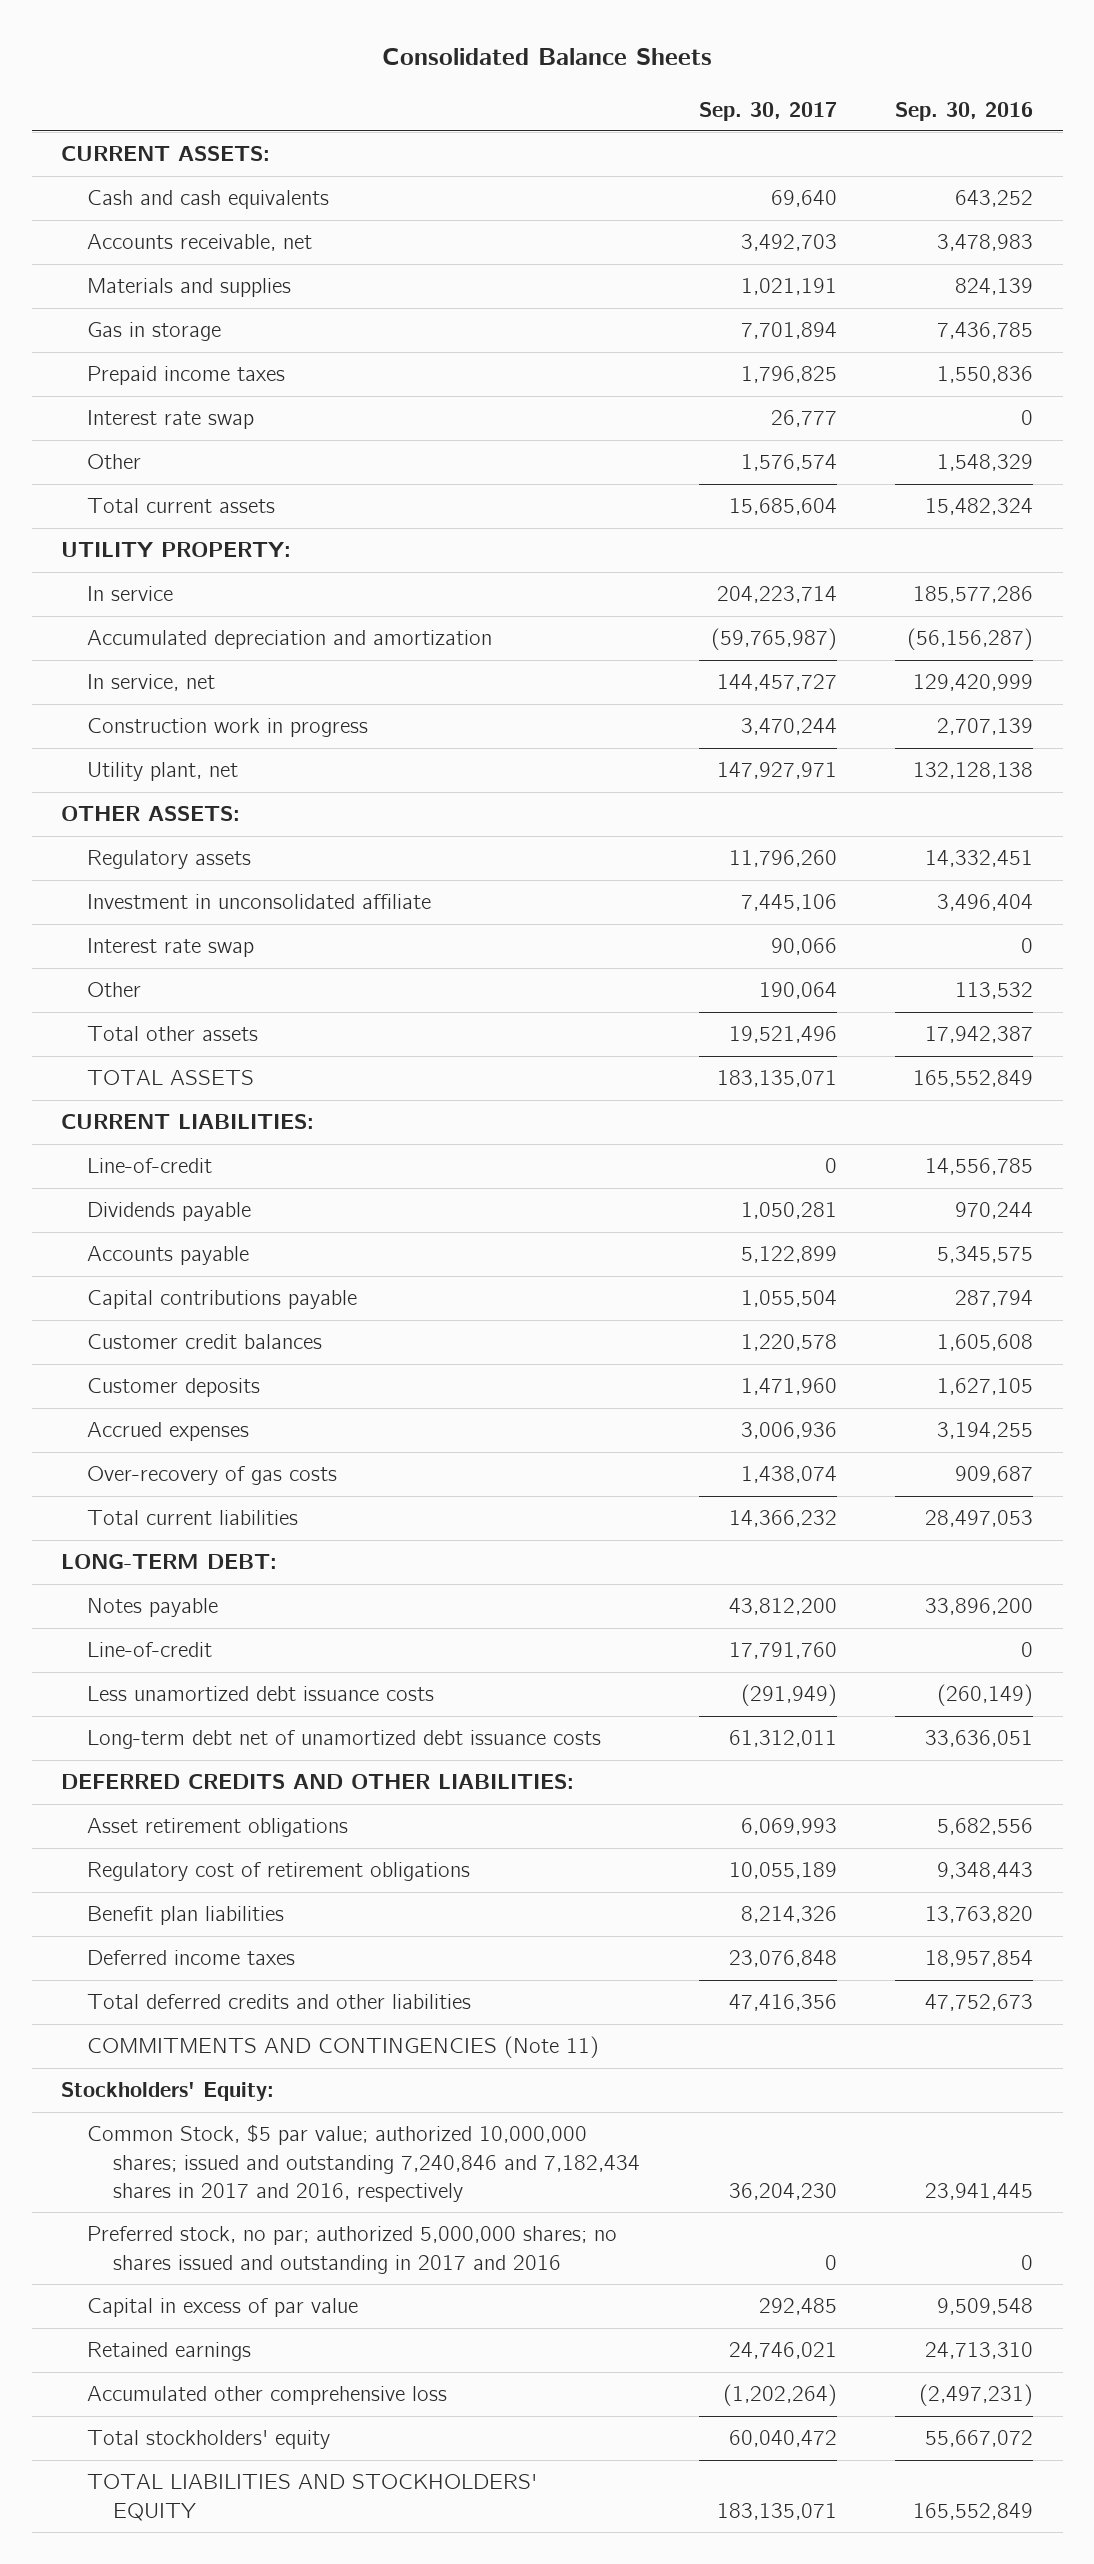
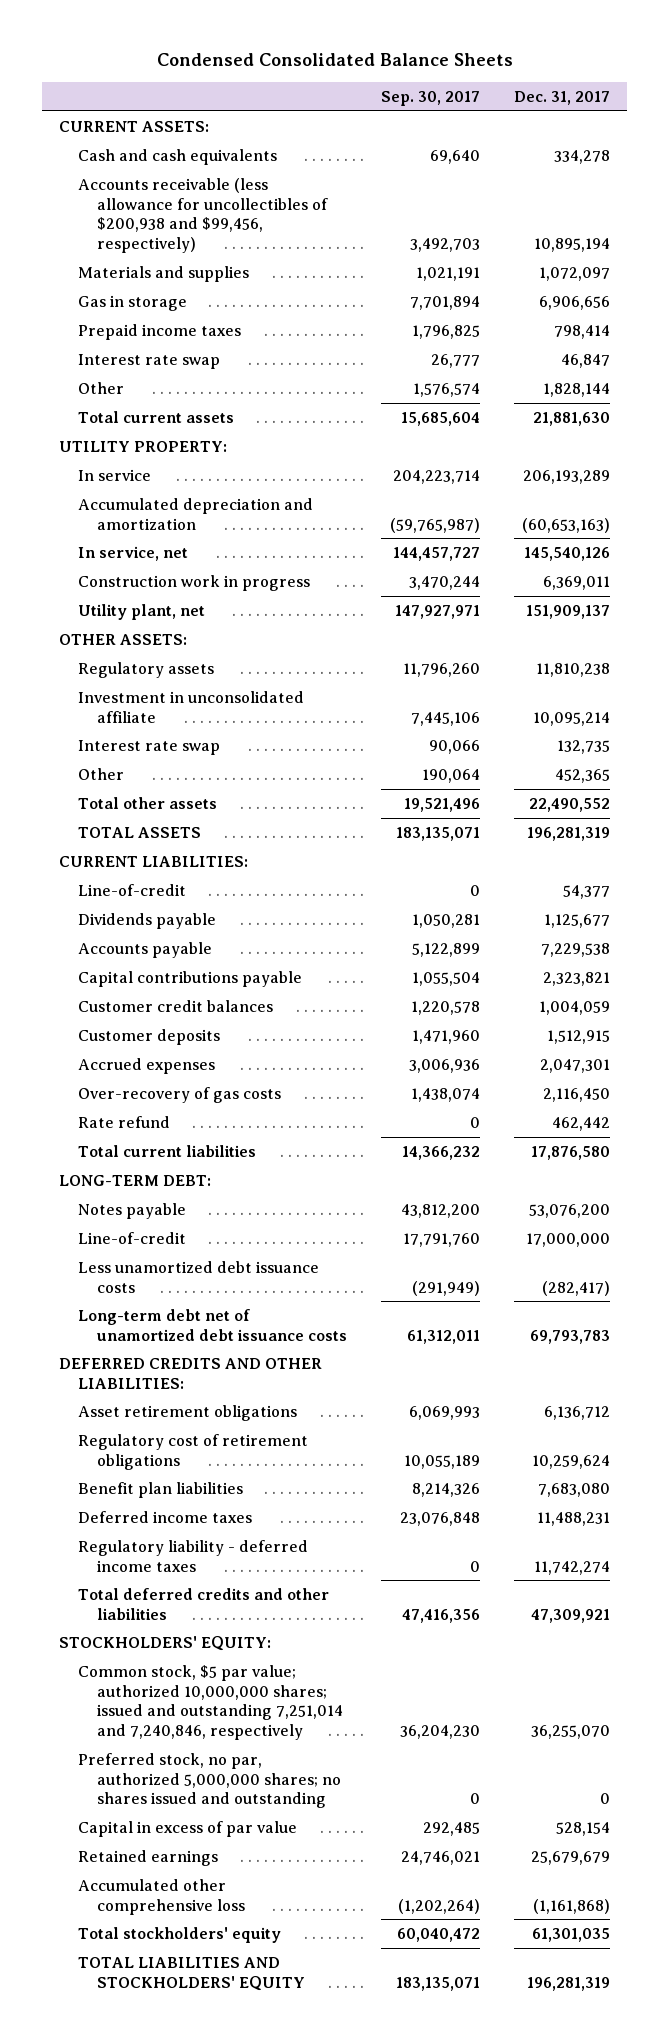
- Consolidated Balance Sheets
+ Condensed Consolidated Balance Sheets
- | Sep. 30, 2017 | Sep. 30, 2016
+ | Sep. 30, 2017 | Dec. 31, 2017
- Accounts receivable, net | 3,492,703 | 3,478,983
+ Accounts receivable (less allowance for uncollectibles of $200,938 and $99,456, respectively) | 3,492,703 | 10,895,194
+ Rate refund | 0 | 462,442
+ Regulatory liability - deferred income taxes | 0 | 11,742,274
- COMMITMENTS AND CONTINGENCIES (Note 11)
- Stockholders' Equity:
- Common Stock, $5 par value; authorized 10,000,000 shares; issued and outstanding 7,240,846 and 7,182,434 shares in 2017 and 2016, respectively | 36,204,230 | 23,941,445
- Preferred stock, no par; authorized 5,000,000 shares; no shares issued and outstanding in 2017 and 2016 | 0 | 0
+ STOCKHOLDERS' EQUITY:
+ Common stock, $5 par value; authorized 10,000,000 shares; issued and outstanding 7,251,014 and 7,240,846, respectively | 36,204,230 | 36,255,070
+ Preferred stock, no par, authorized 5,000,000 shares; no shares issued and outstanding | 0 | 0

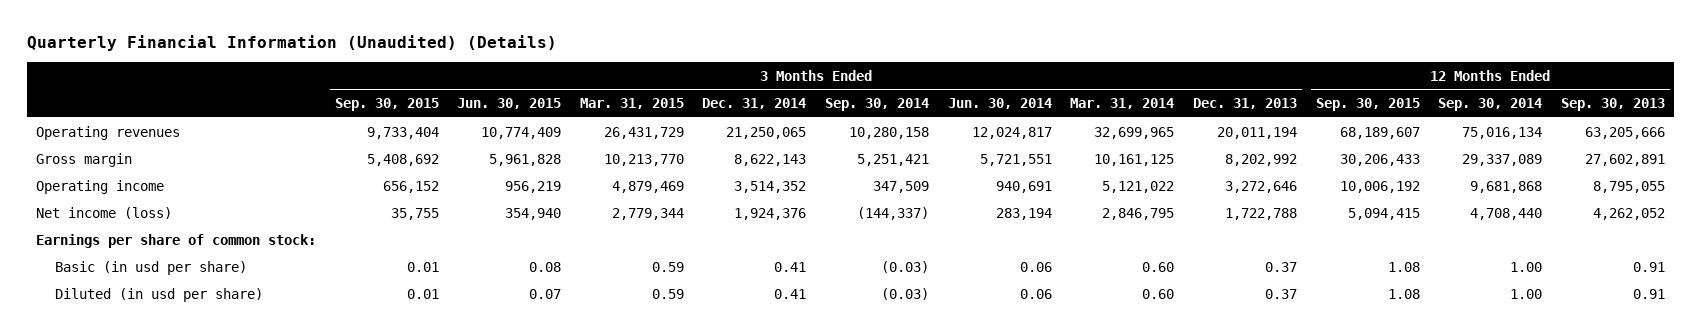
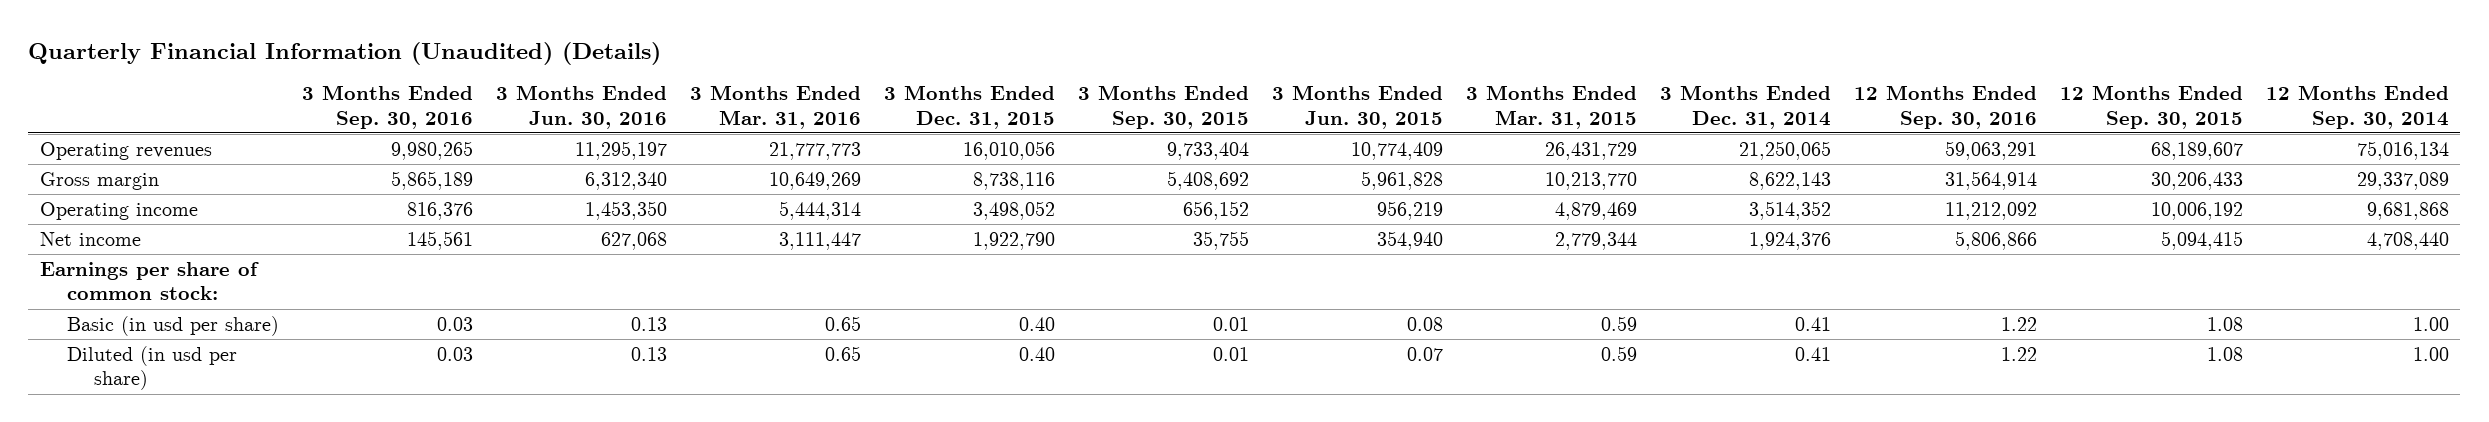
- | 3 Months Ended Sep. 30, 2015 | 3 Months Ended Jun. 30, 2015 | 3 Months Ended Mar. 31, 2015 | 3 Months Ended Dec. 31, 2014 | 3 Months Ended Sep. 30, 2014 | 3 Months Ended Jun. 30, 2014 | 3 Months Ended Mar. 31, 2014 | 3 Months Ended Dec. 31, 2013 | 12 Months Ended Sep. 30, 2015 | 12 Months Ended Sep. 30, 2014 | 12 Months Ended Sep. 30, 2013
+ | 3 Months Ended Sep. 30, 2016 | 3 Months Ended Jun. 30, 2016 | 3 Months Ended Mar. 31, 2016 | 3 Months Ended Dec. 31, 2015 | 3 Months Ended Sep. 30, 2015 | 3 Months Ended Jun. 30, 2015 | 3 Months Ended Mar. 31, 2015 | 3 Months Ended Dec. 31, 2014 | 12 Months Ended Sep. 30, 2016 | 12 Months Ended Sep. 30, 2015 | 12 Months Ended Sep. 30, 2014
- Net income (loss) | 35,755 | 354,940 | 2,779,344 | 1,924,376 | (144,337) | 283,194 | 2,846,795 | 1,722,788 | 5,094,415 | 4,708,440 | 4,262,052
+ Net income | 145,561 | 627,068 | 3,111,447 | 1,922,790 | 35,755 | 354,940 | 2,779,344 | 1,924,376 | 5,806,866 | 5,094,415 | 4,708,440

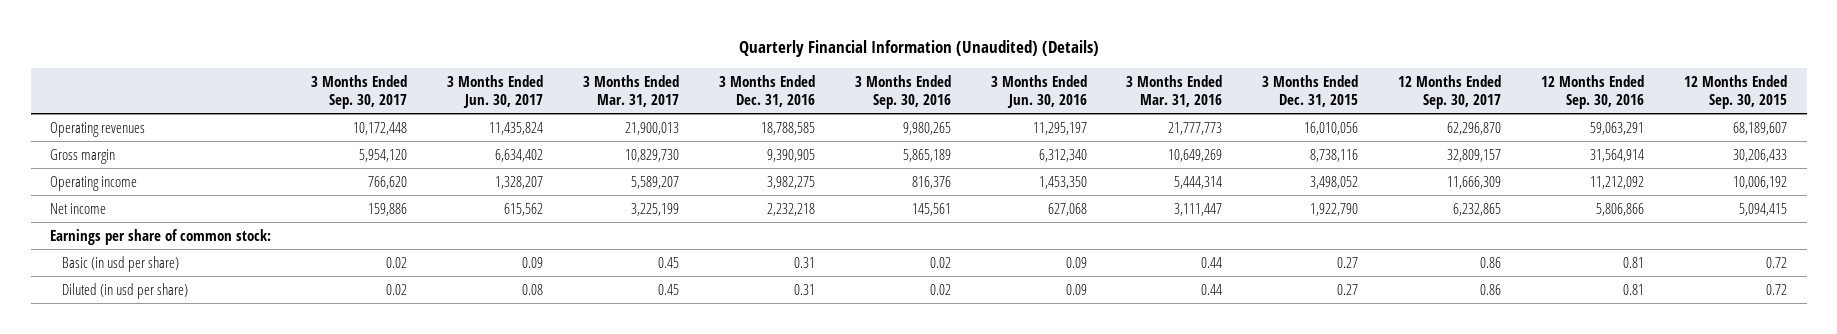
- | 3 Months Ended Sep. 30, 2016 | 3 Months Ended Jun. 30, 2016 | 3 Months Ended Mar. 31, 2016 | 3 Months Ended Dec. 31, 2015 | 3 Months Ended Sep. 30, 2015 | 3 Months Ended Jun. 30, 2015 | 3 Months Ended Mar. 31, 2015 | 3 Months Ended Dec. 31, 2014 | 12 Months Ended Sep. 30, 2016 | 12 Months Ended Sep. 30, 2015 | 12 Months Ended Sep. 30, 2014
+ | 3 Months Ended Sep. 30, 2017 | 3 Months Ended Jun. 30, 2017 | 3 Months Ended Mar. 31, 2017 | 3 Months Ended Dec. 31, 2016 | 3 Months Ended Sep. 30, 2016 | 3 Months Ended Jun. 30, 2016 | 3 Months Ended Mar. 31, 2016 | 3 Months Ended Dec. 31, 2015 | 12 Months Ended Sep. 30, 2017 | 12 Months Ended Sep. 30, 2016 | 12 Months Ended Sep. 30, 2015
- Basic (in usd per share) | 0.03 | 0.13 | 0.65 | 0.40 | 0.01 | 0.08 | 0.59 | 0.41 | 1.22 | 1.08 | 1.00
- Diluted (in usd per share) | 0.03 | 0.13 | 0.65 | 0.40 | 0.01 | 0.07 | 0.59 | 0.41 | 1.22 | 1.08 | 1.00
+ Basic (in usd per share) | 0.02 | 0.09 | 0.45 | 0.31 | 0.02 | 0.09 | 0.44 | 0.27 | 0.86 | 0.81 | 0.72
+ Diluted (in usd per share) | 0.02 | 0.08 | 0.45 | 0.31 | 0.02 | 0.09 | 0.44 | 0.27 | 0.86 | 0.81 | 0.72

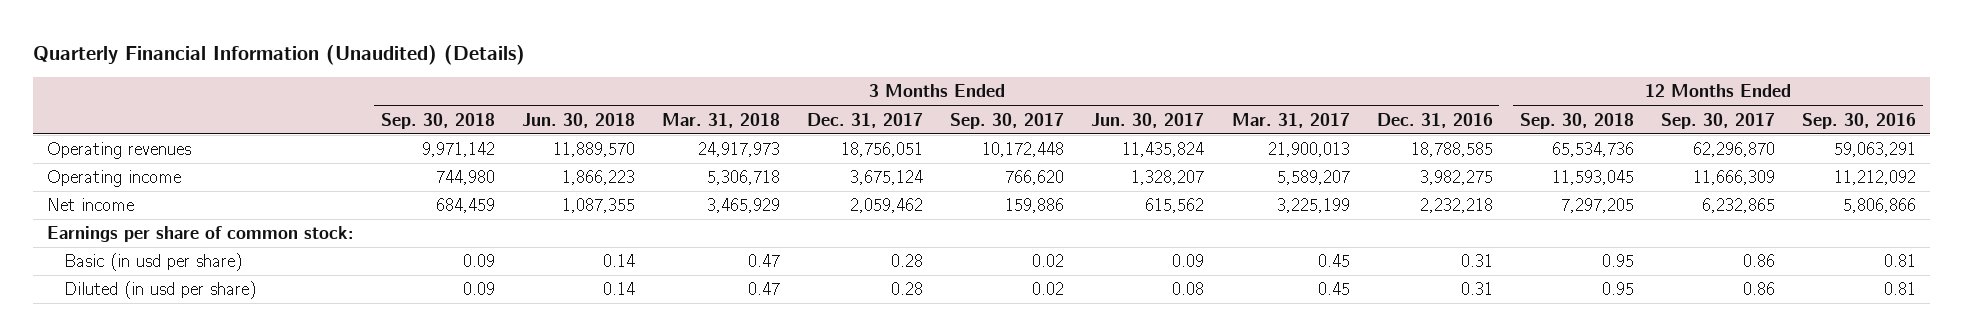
- | 3 Months Ended Sep. 30, 2017 | 3 Months Ended Jun. 30, 2017 | 3 Months Ended Mar. 31, 2017 | 3 Months Ended Dec. 31, 2016 | 3 Months Ended Sep. 30, 2016 | 3 Months Ended Jun. 30, 2016 | 3 Months Ended Mar. 31, 2016 | 3 Months Ended Dec. 31, 2015 | 12 Months Ended Sep. 30, 2017 | 12 Months Ended Sep. 30, 2016 | 12 Months Ended Sep. 30, 2015
+ | 3 Months Ended Sep. 30, 2018 | 3 Months Ended Jun. 30, 2018 | 3 Months Ended Mar. 31, 2018 | 3 Months Ended Dec. 31, 2017 | 3 Months Ended Sep. 30, 2017 | 3 Months Ended Jun. 30, 2017 | 3 Months Ended Mar. 31, 2017 | 3 Months Ended Dec. 31, 2016 | 12 Months Ended Sep. 30, 2018 | 12 Months Ended Sep. 30, 2017 | 12 Months Ended Sep. 30, 2016
- Gross margin | 5,954,120 | 6,634,402 | 10,829,730 | 9,390,905 | 5,865,189 | 6,312,340 | 10,649,269 | 8,738,116 | 32,809,157 | 31,564,914 | 30,206,433

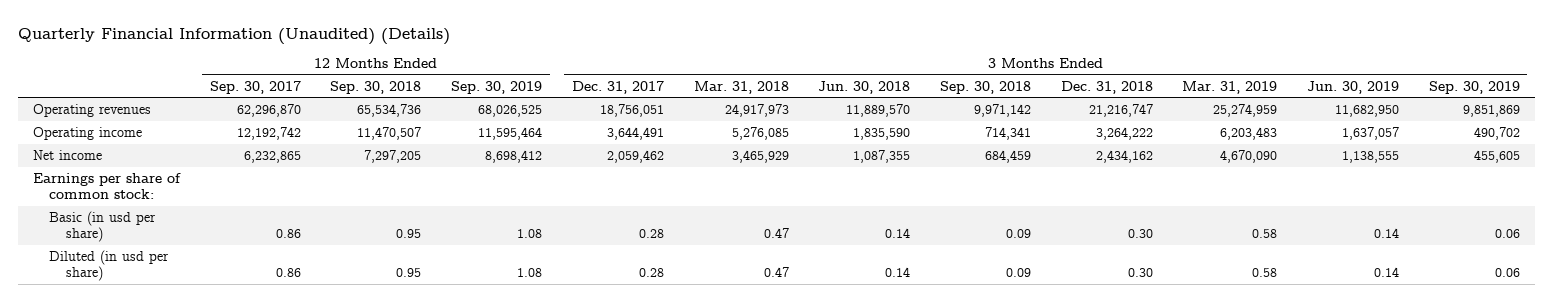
- | 3 Months Ended Sep. 30, 2018 | 3 Months Ended Jun. 30, 2018 | 3 Months Ended Mar. 31, 2018 | 3 Months Ended Dec. 31, 2017 | 3 Months Ended Sep. 30, 2017 | 3 Months Ended Jun. 30, 2017 | 3 Months Ended Mar. 31, 2017 | 3 Months Ended Dec. 31, 2016 | 12 Months Ended Sep. 30, 2018 | 12 Months Ended Sep. 30, 2017 | 12 Months Ended Sep. 30, 2016
+ | 12 Months Ended Sep. 30, 2017 | 12 Months Ended Sep. 30, 2018 | 12 Months Ended Sep. 30, 2019 | 3 Months Ended Dec. 31, 2017 | 3 Months Ended Mar. 31, 2018 | 3 Months Ended Jun. 30, 2018 | 3 Months Ended Sep. 30, 2018 | 3 Months Ended Dec. 31, 2018 | 3 Months Ended Mar. 31, 2019 | 3 Months Ended Jun. 30, 2019 | 3 Months Ended Sep. 30, 2019
- Operating income | 744,980 | 1,866,223 | 5,306,718 | 3,675,124 | 766,620 | 1,328,207 | 5,589,207 | 3,982,275 | 11,593,045 | 11,666,309 | 11,212,092
+ Operating income | 12,192,742 | 11,470,507 | 11,595,464 | 3,644,491 | 5,276,085 | 1,835,590 | 714,341 | 3,264,222 | 6,203,483 | 1,637,057 | 490,702

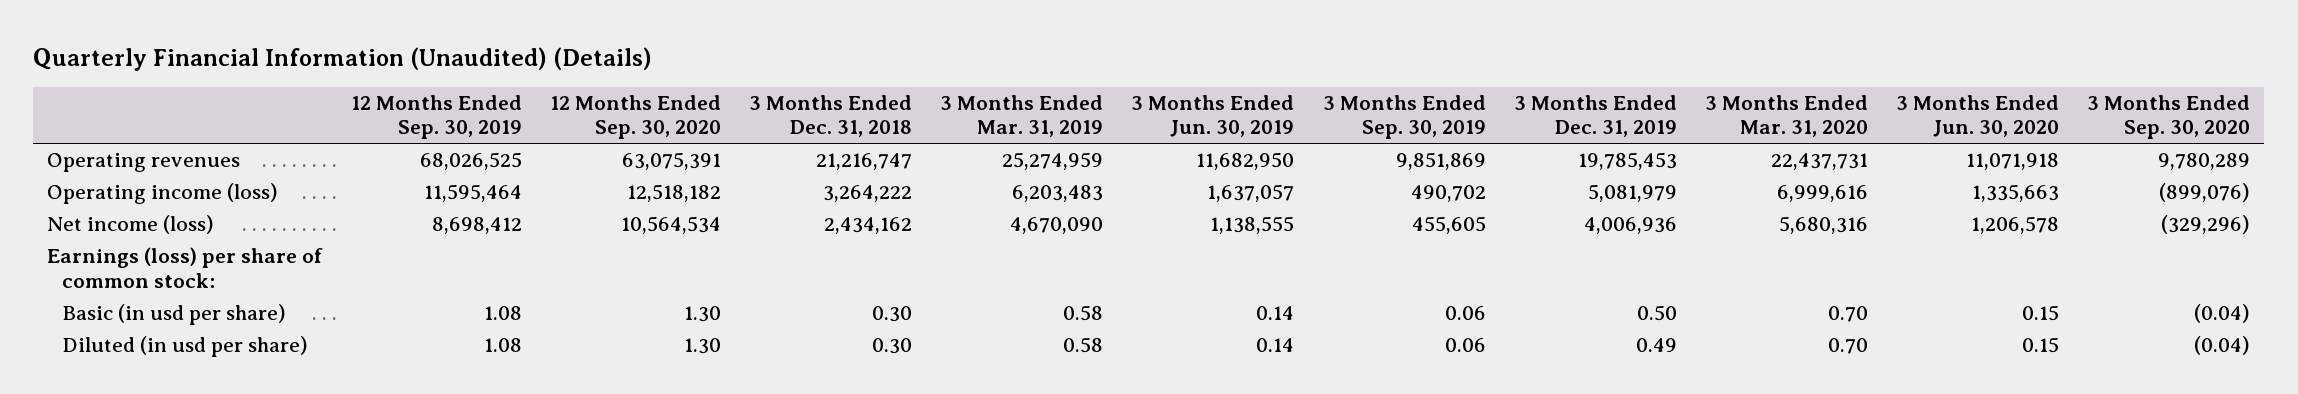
- | 12 Months Ended Sep. 30, 2017 | 12 Months Ended Sep. 30, 2018 | 12 Months Ended Sep. 30, 2019 | 3 Months Ended Dec. 31, 2017 | 3 Months Ended Mar. 31, 2018 | 3 Months Ended Jun. 30, 2018 | 3 Months Ended Sep. 30, 2018 | 3 Months Ended Dec. 31, 2018 | 3 Months Ended Mar. 31, 2019 | 3 Months Ended Jun. 30, 2019 | 3 Months Ended Sep. 30, 2019
+ | 12 Months Ended Sep. 30, 2019 | 12 Months Ended Sep. 30, 2020 | 3 Months Ended Dec. 31, 2018 | 3 Months Ended Mar. 31, 2019 | 3 Months Ended Jun. 30, 2019 | 3 Months Ended Sep. 30, 2019 | 3 Months Ended Dec. 31, 2019 | 3 Months Ended Mar. 31, 2020 | 3 Months Ended Jun. 30, 2020 | 3 Months Ended Sep. 30, 2020
- Operating income | 12,192,742 | 11,470,507 | 11,595,464 | 3,644,491 | 5,276,085 | 1,835,590 | 714,341 | 3,264,222 | 6,203,483 | 1,637,057 | 490,702
- Net income | 6,232,865 | 7,297,205 | 8,698,412 | 2,059,462 | 3,465,929 | 1,087,355 | 684,459 | 2,434,162 | 4,670,090 | 1,138,555 | 455,605
- Earnings per share of common stock:
+ Operating income (loss) | 11,595,464 | 12,518,182 | 3,264,222 | 6,203,483 | 1,637,057 | 490,702 | 5,081,979 | 6,999,616 | 1,335,663 | (899,076)
+ Net income (loss) | 8,698,412 | 10,564,534 | 2,434,162 | 4,670,090 | 1,138,555 | 455,605 | 4,006,936 | 5,680,316 | 1,206,578 | (329,296)
+ Earnings (loss) per share of common stock:

